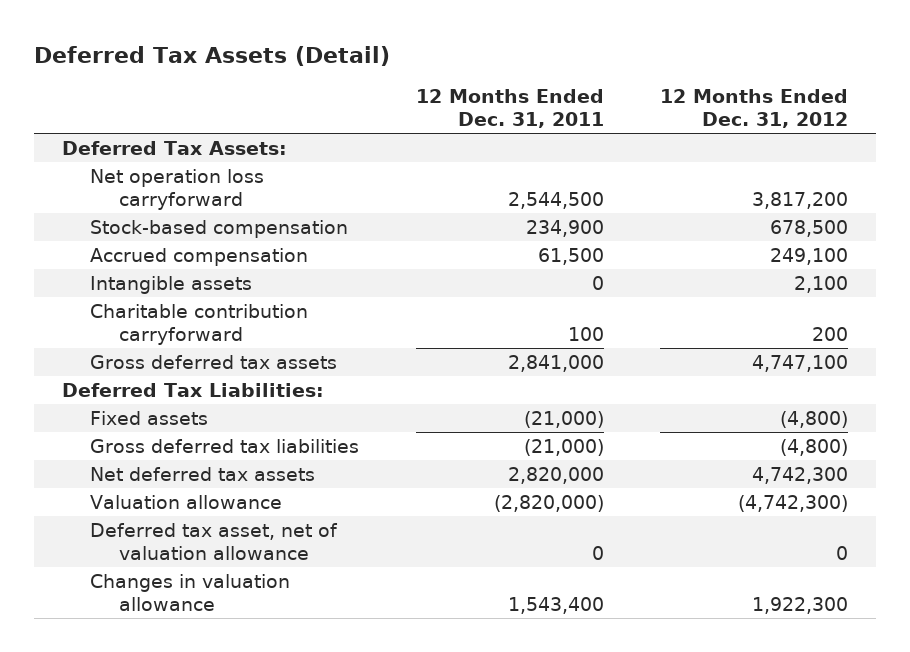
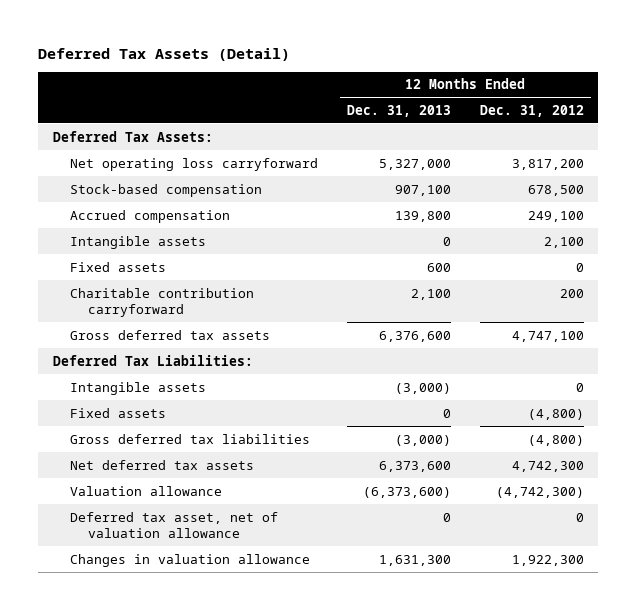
- | 12 Months Ended Dec. 31, 2011 | 12 Months Ended Dec. 31, 2012
+ | 12 Months Ended Dec. 31, 2013 | 12 Months Ended Dec. 31, 2012
- Net operation loss carryforward | 2,544,500 | 3,817,200
+ Net operating loss carryforward | 5,327,000 | 3,817,200
+ Fixed assets | 600 | 0
+ Intangible assets | (3,000) | 0

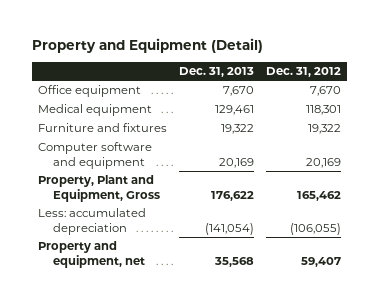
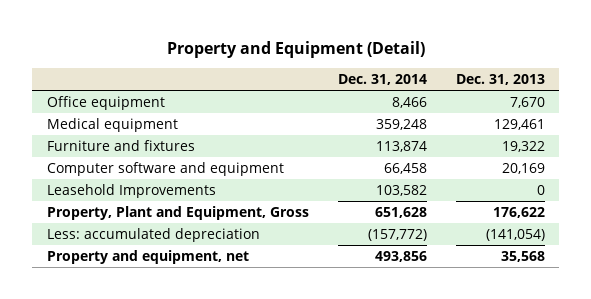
- | Dec. 31, 2013 | Dec. 31, 2012
+ | Dec. 31, 2014 | Dec. 31, 2013
+ Leasehold Improvements | 103,582 | 0

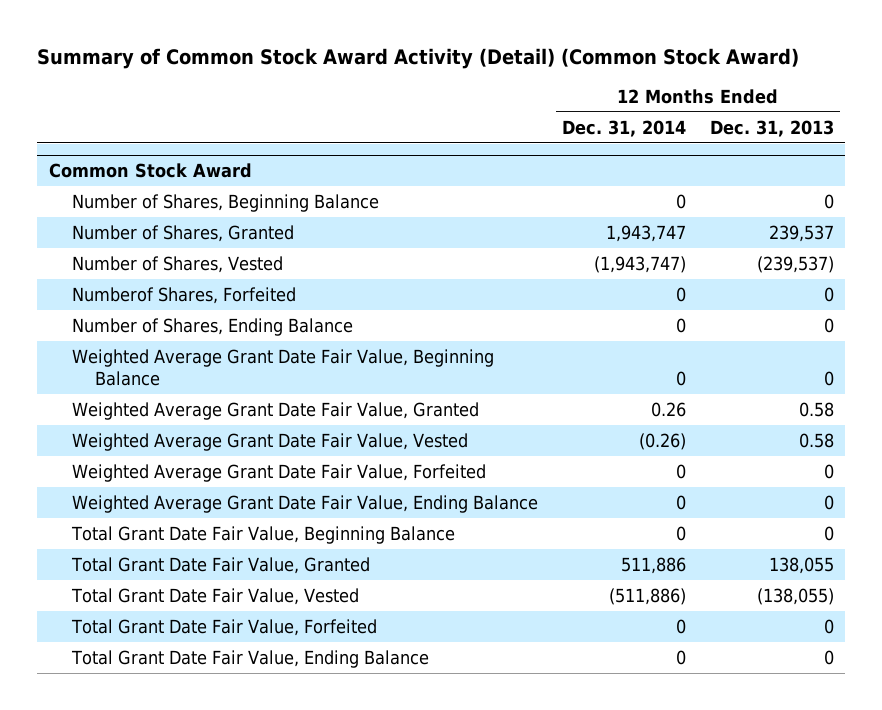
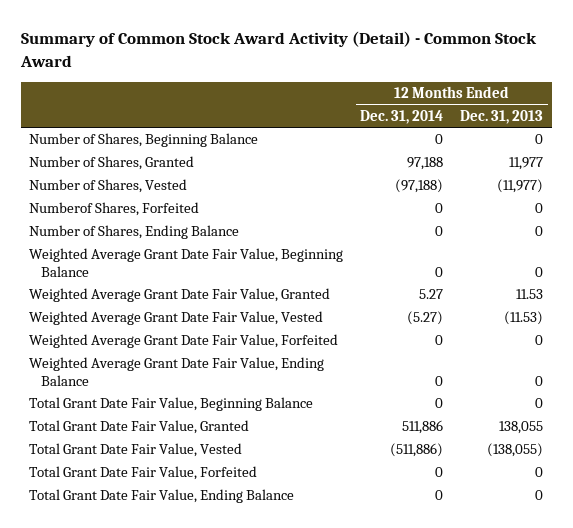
- Summary of Common Stock Award Activity (Detail) (Common Stock Award)
+ Summary of Common Stock Award Activity (Detail) - Common Stock Award
- Common Stock Award
- Number of Shares, Granted | 1,943,747 | 239,537
- Number of Shares, Vested | (1,943,747) | (239,537)
+ Number of Shares, Granted | 97,188 | 11,977
+ Number of Shares, Vested | (97,188) | (11,977)
- Weighted Average Grant Date Fair Value, Granted | 0.26 | 0.58
- Weighted Average Grant Date Fair Value, Vested | (0.26) | 0.58
+ Weighted Average Grant Date Fair Value, Granted | 5.27 | 11.53
+ Weighted Average Grant Date Fair Value, Vested | (5.27) | (11.53)

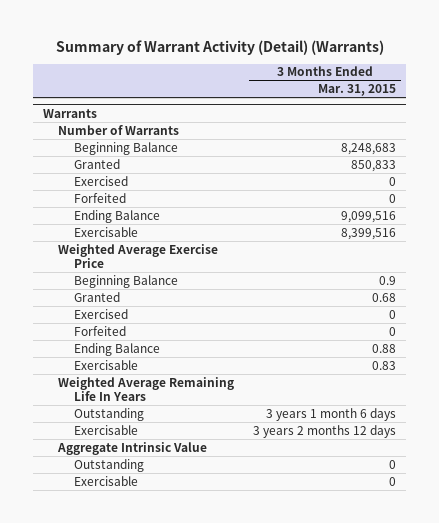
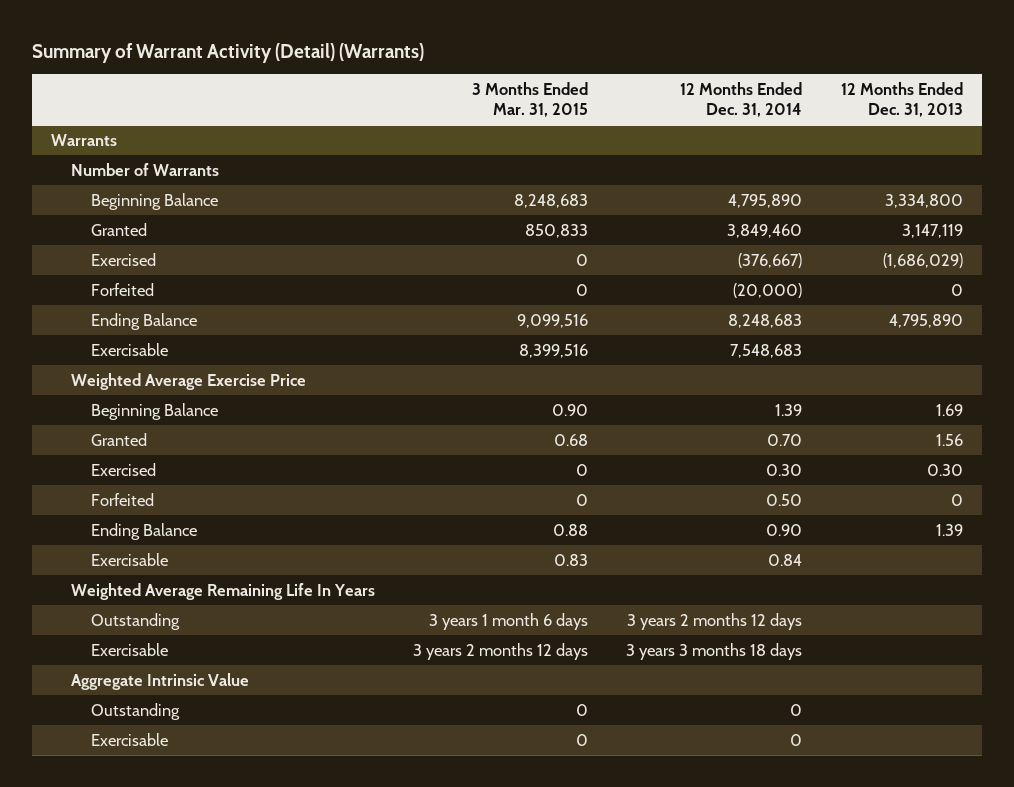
- | 3 Months Ended Mar. 31, 2015
+ | 3 Months Ended Mar. 31, 2015 | 12 Months Ended Dec. 31, 2014 | 12 Months Ended Dec. 31, 2013
@ Warrants
- Beginning Balance | 0.9
+ Beginning Balance | 0.90 | 1.39 | 1.69

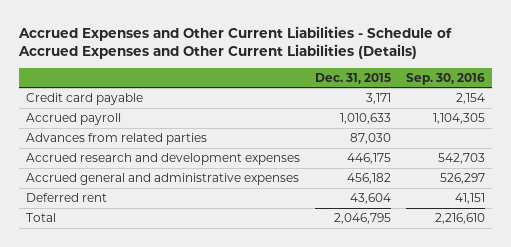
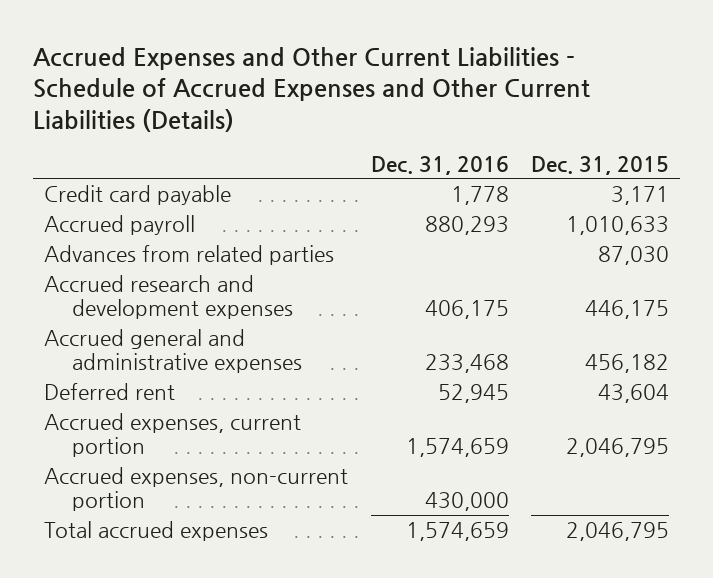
- | Dec. 31, 2015 | Sep. 30, 2016
+ | Dec. 31, 2016 | Dec. 31, 2015
- Total | 2,046,795 | 2,216,610
+ Accrued expenses, current portion | 1,574,659 | 2,046,795
+ Accrued expenses, non-current portion | 430,000 |
+ Total accrued expenses | 1,574,659 | 2,046,795

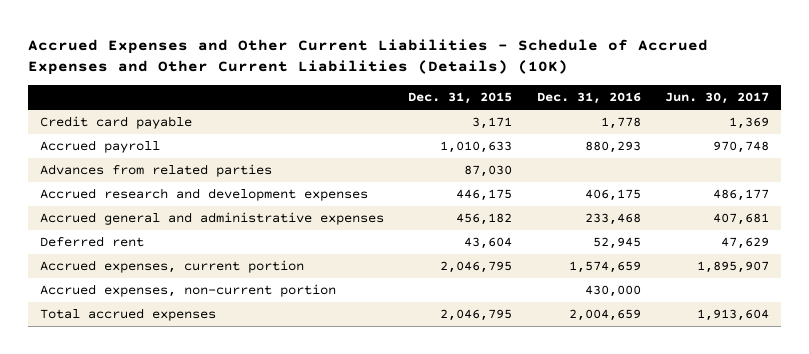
- Accrued Expenses and Other Current Liabilities - Schedule of Accrued Expenses and Other Current Liabilities (Details)
+ Accrued Expenses and Other Current Liabilities - Schedule of Accrued Expenses and Other Current Liabilities (Details) (10K)
- | Dec. 31, 2016 | Dec. 31, 2015
+ | Dec. 31, 2015 | Dec. 31, 2016 | Jun. 30, 2017
- Total accrued expenses | 1,574,659 | 2,046,795
+ Total accrued expenses | 2,046,795 | 2,004,659 | 1,913,604

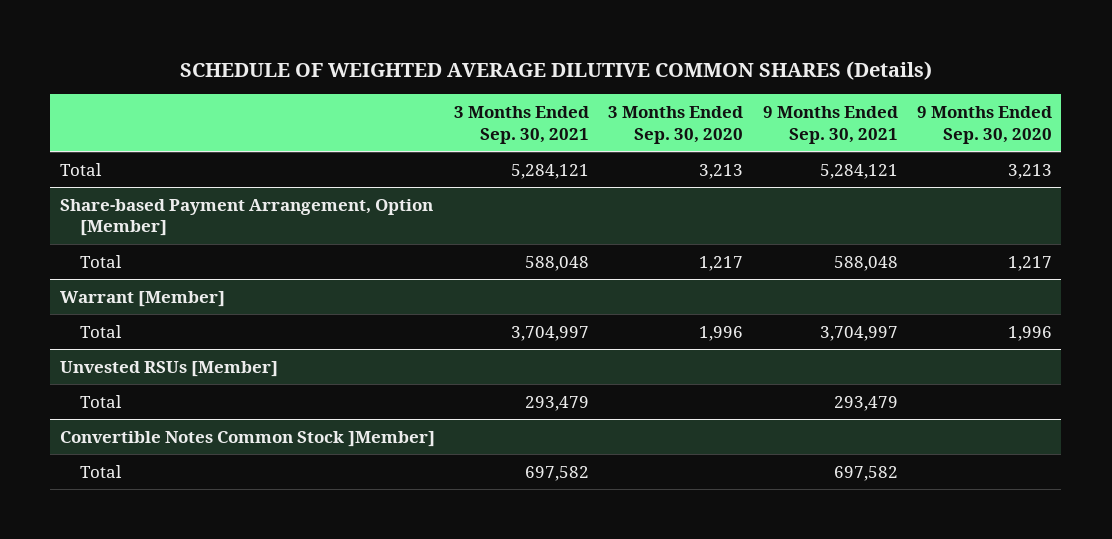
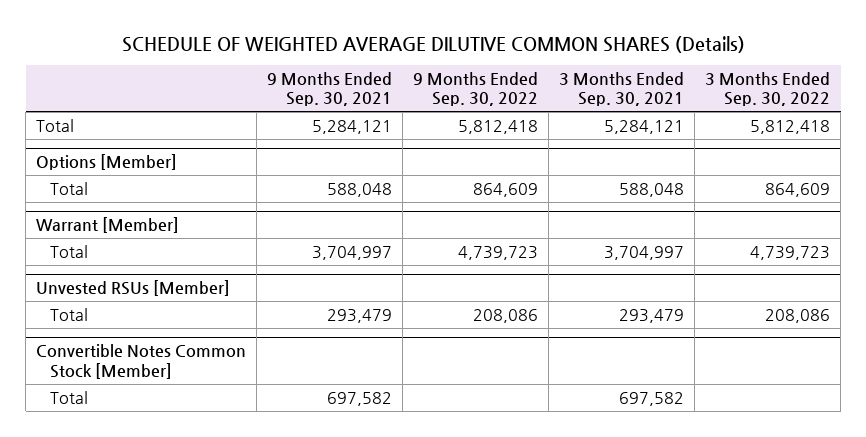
- | 3 Months Ended Sep. 30, 2021 | 3 Months Ended Sep. 30, 2020 | 9 Months Ended Sep. 30, 2021 | 9 Months Ended Sep. 30, 2020
+ | 9 Months Ended Sep. 30, 2021 | 9 Months Ended Sep. 30, 2022 | 3 Months Ended Sep. 30, 2021 | 3 Months Ended Sep. 30, 2022
- Share-based Payment Arrangement, Option [Member]
+ Options [Member]
- Convertible Notes Common Stock ]Member]
+ Convertible Notes Common Stock [Member]

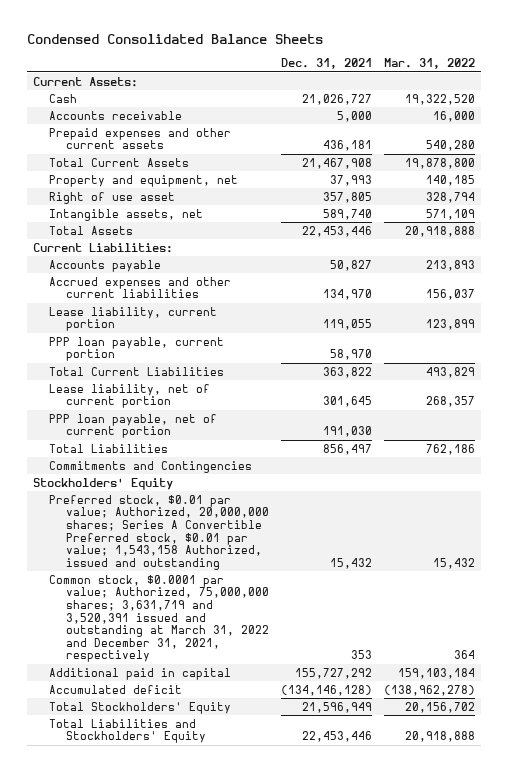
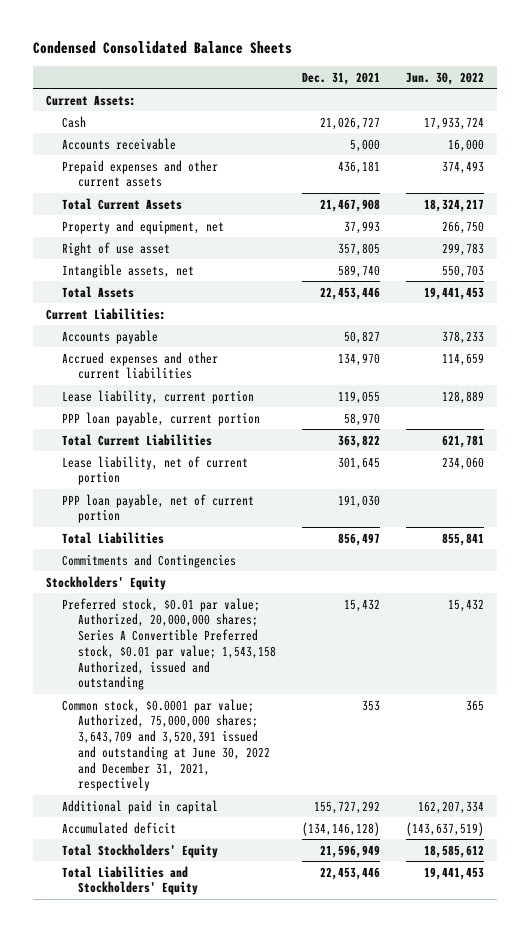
- | Dec. 31, 2021 | Mar. 31, 2022
+ | Dec. 31, 2021 | Jun. 30, 2022
- Common stock, $0.0001 par value; Authorized, 75,000,000 shares; 3,631,719 and 3,520,391 issued and outstanding at March 31, 2022 and December 31, 2021, respectively | 353 | 364
+ Common stock, $0.0001 par value; Authorized, 75,000,000 shares; 3,643,709 and 3,520,391 issued and outstanding at June 30, 2022 and December 31, 2021, respectively | 353 | 365

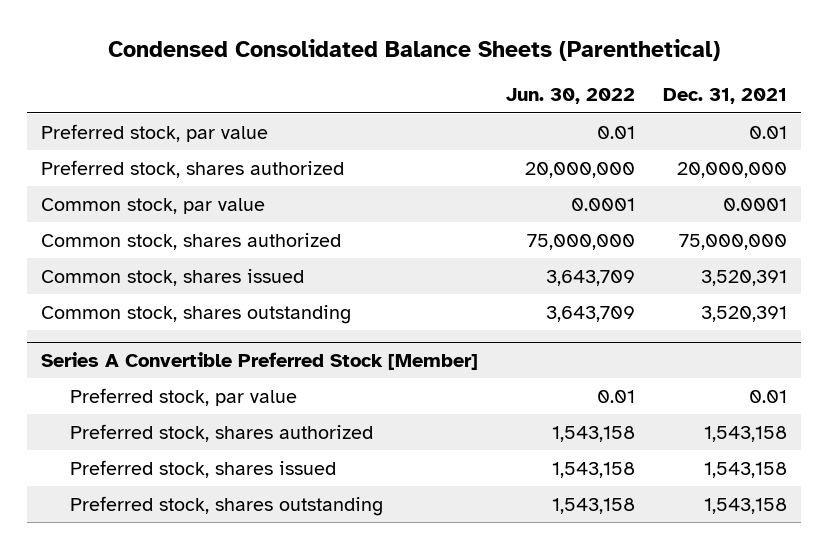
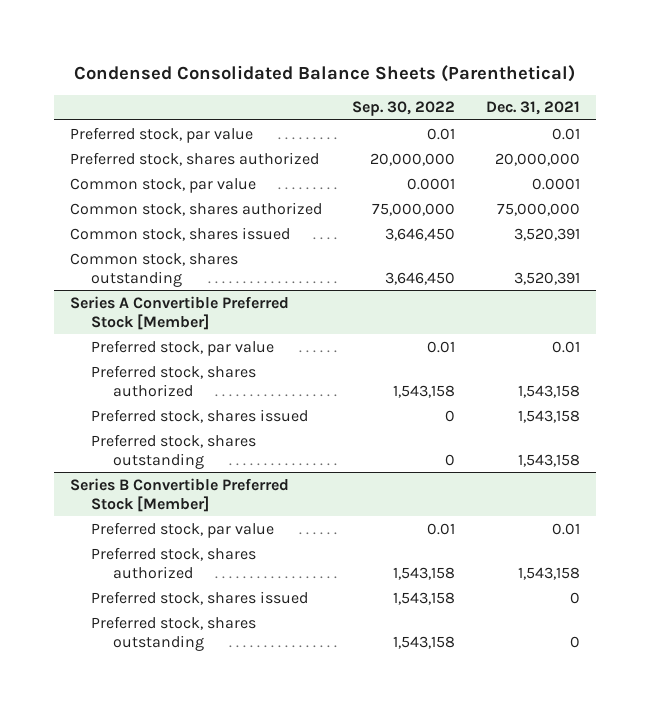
- | Jun. 30, 2022 | Dec. 31, 2021
+ | Sep. 30, 2022 | Dec. 31, 2021
+ Series B Convertible Preferred Stock [Member]
+ Preferred stock, par value | 0.01 | 0.01
+ Preferred stock, shares authorized | 1,543,158 | 1,543,158
+ Preferred stock, shares issued | 1,543,158 | 0
+ Preferred stock, shares outstanding | 1,543,158 | 0

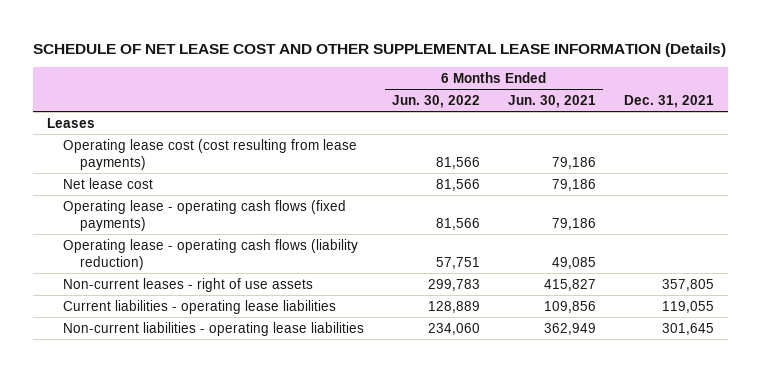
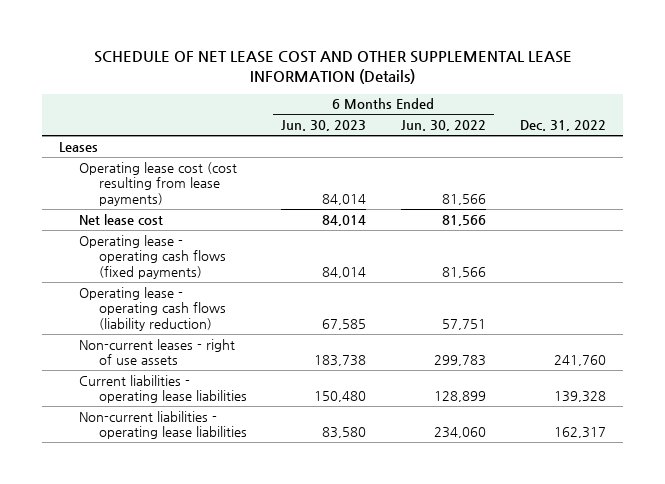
- | 6 Months Ended Jun. 30, 2022 | 6 Months Ended Jun. 30, 2021 | Dec. 31, 2021
+ | 6 Months Ended Jun. 30, 2023 | 6 Months Ended Jun. 30, 2022 | Dec. 31, 2022
- Current liabilities - operating lease liabilities | 128,889 | 109,856 | 119,055
+ Current liabilities - operating lease liabilities | 150,480 | 128,899 | 139,328

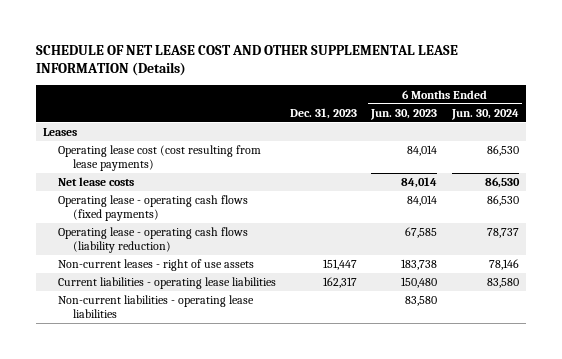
- | 6 Months Ended Jun. 30, 2023 | 6 Months Ended Jun. 30, 2022 | Dec. 31, 2022
+ | Dec. 31, 2023 | 6 Months Ended Jun. 30, 2023 | 6 Months Ended Jun. 30, 2024
- Net lease cost | 84,014 | 81,566 |
+ Net lease costs | | 84,014 | 86,530

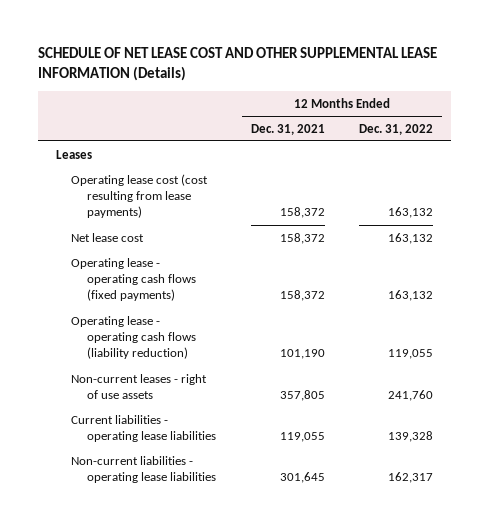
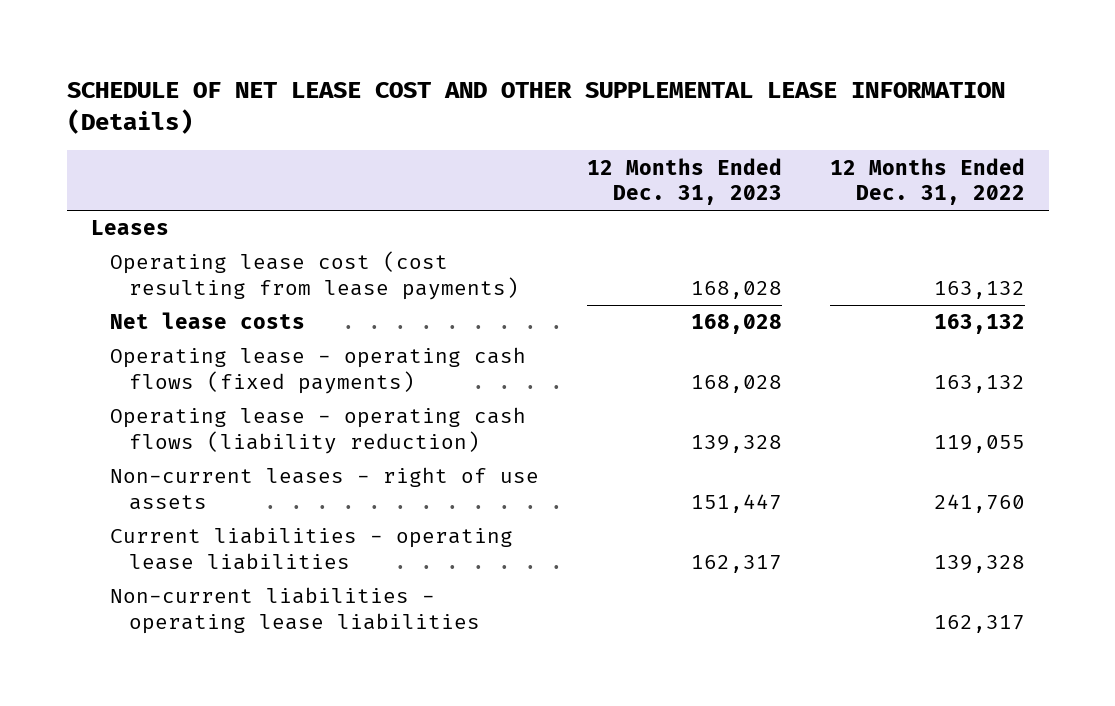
- | 12 Months Ended Dec. 31, 2021 | 12 Months Ended Dec. 31, 2022
+ | 12 Months Ended Dec. 31, 2023 | 12 Months Ended Dec. 31, 2022
- Net lease cost | 158,372 | 163,132
+ Net lease costs | 168,028 | 163,132

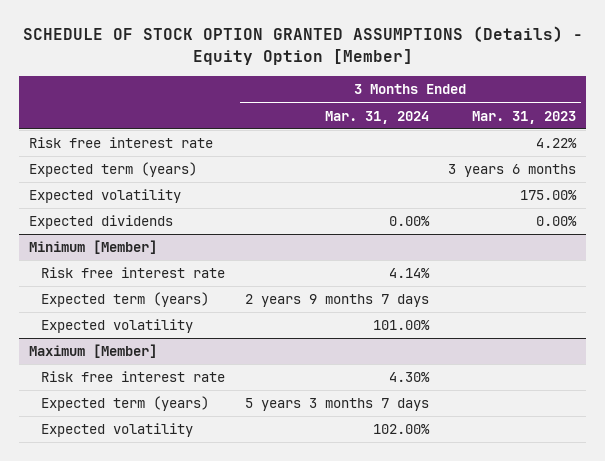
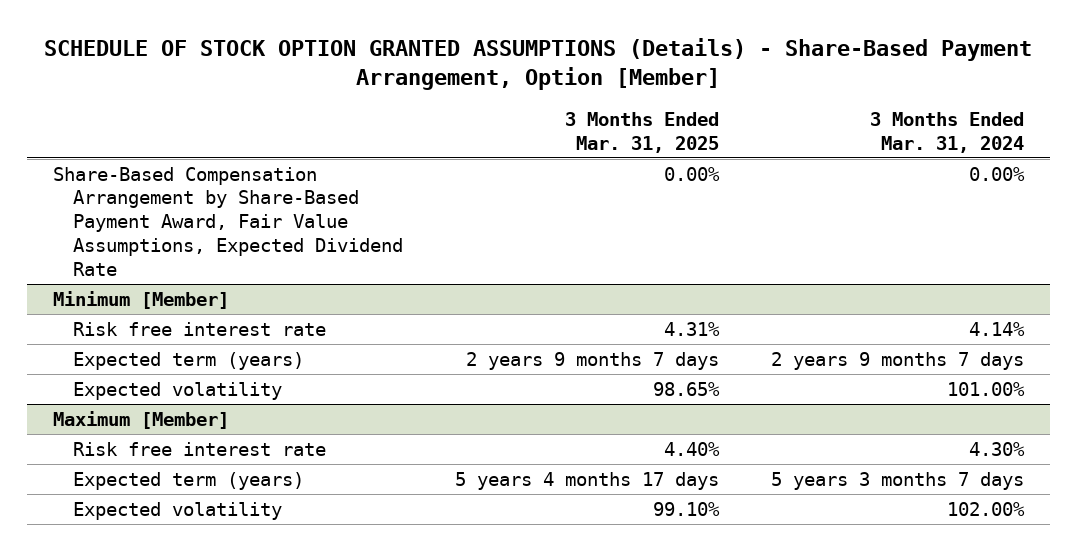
- SCHEDULE OF STOCK OPTION GRANTED ASSUMPTIONS (Details) - Equity Option [Member]
+ SCHEDULE OF STOCK OPTION GRANTED ASSUMPTIONS (Details) - Share-Based Payment Arrangement, Option [Member]
- | 3 Months Ended Mar. 31, 2024 | 3 Months Ended Mar. 31, 2023
+ | 3 Months Ended Mar. 31, 2025 | 3 Months Ended Mar. 31, 2024
- Risk free interest rate | | 4.22%
- Expected term (years) | | 3 years 6 months
- Expected volatility | | 175.00%
- Expected dividends | 0.00% | 0.00%
+ Share-Based Compensation Arrangement by Share-Based Payment Award, Fair Value Assumptions, Expected Dividend Rate | 0.00% | 0.00%

